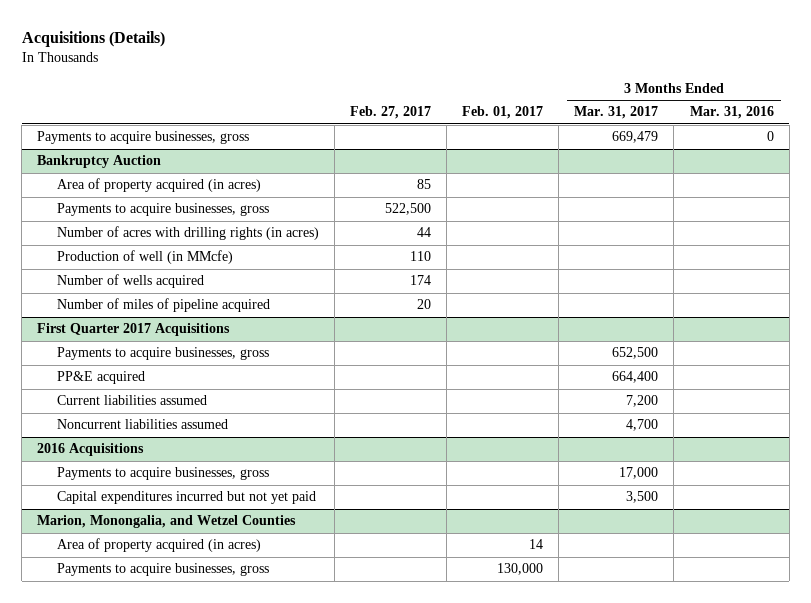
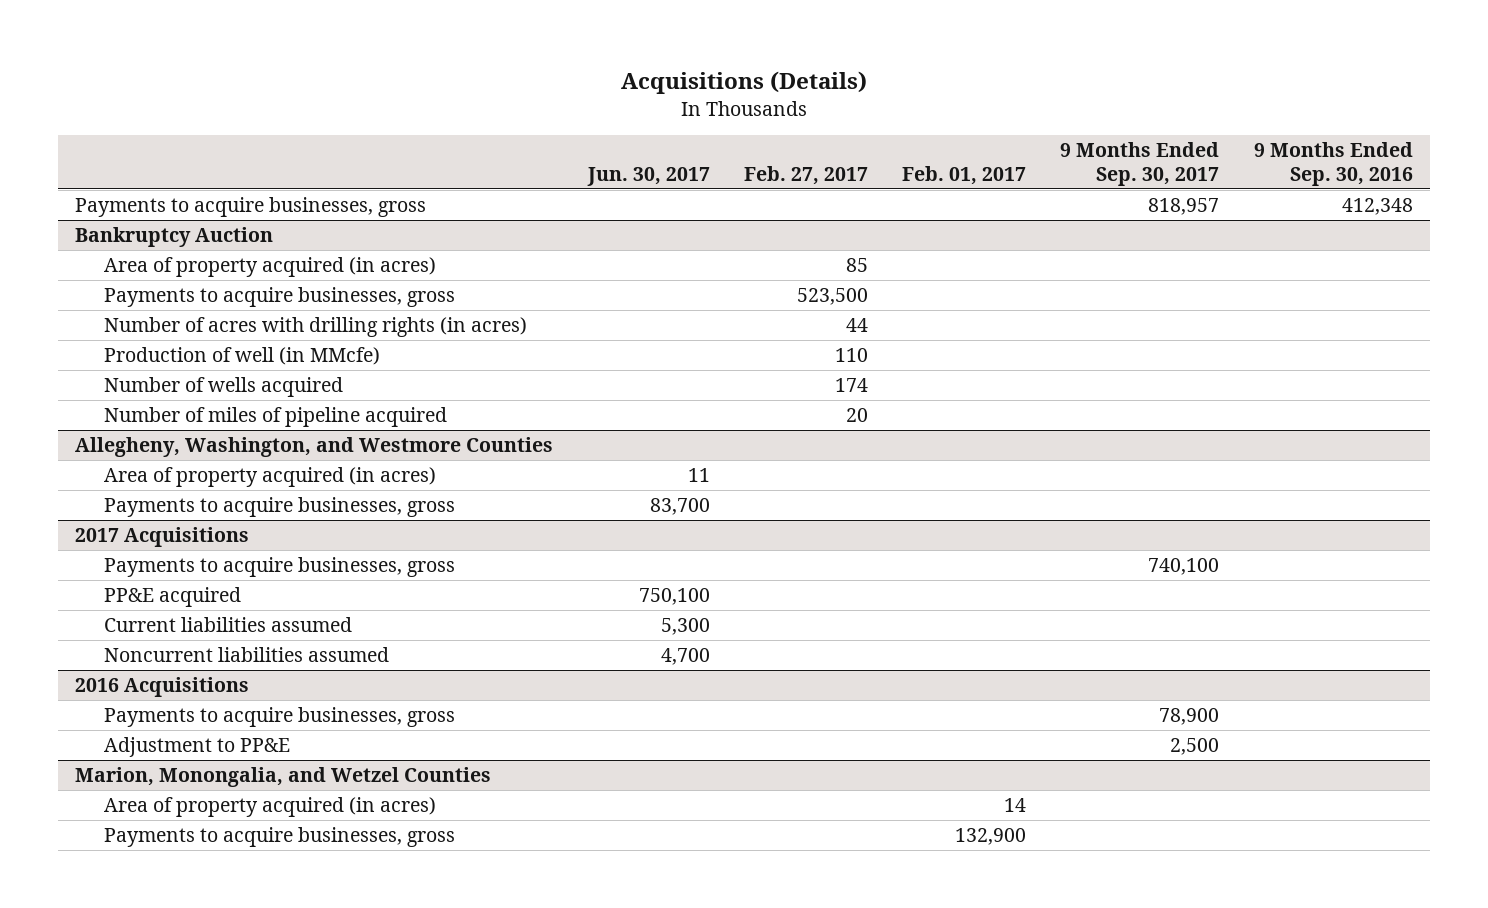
- | Feb. 27, 2017 | Feb. 01, 2017 | 3 Months Ended Mar. 31, 2017 | 3 Months Ended Mar. 31, 2016
+ | Jun. 30, 2017 | Feb. 27, 2017 | Feb. 01, 2017 | 9 Months Ended Sep. 30, 2017 | 9 Months Ended Sep. 30, 2016
@ Bankruptcy Auction
- Payments to acquire businesses, gross | 522,500 | | |
+ Payments to acquire businesses, gross | | 523,500 | | |
- First Quarter 2017 Acquisitions
- Payments to acquire businesses, gross | | | 652,500 |
- PP&E acquired | | | 664,400 |
- Current liabilities assumed | | | 7,200 |
- Noncurrent liabilities assumed | | | 4,700 |
+ Allegheny, Washington, and Westmore Counties
+ Area of property acquired (in acres) | 11 | | | |
+ Payments to acquire businesses, gross | 83,700 | | | |
+ 2017 Acquisitions
+ Payments to acquire businesses, gross | | | | 740,100 |
+ PP&E acquired | 750,100 | | | |
+ Current liabilities assumed | 5,300 | | | |
+ Noncurrent liabilities assumed | 4,700 | | | |
@ 2016 Acquisitions
- Capital expenditures incurred but not yet paid | | | 3,500 |
+ Adjustment to PP&E | | | | 2,500 |
@ Marion, Monongalia, and Wetzel Counties
- Payments to acquire businesses, gross | | 130,000 | |
+ Payments to acquire businesses, gross | | | 132,900 | |

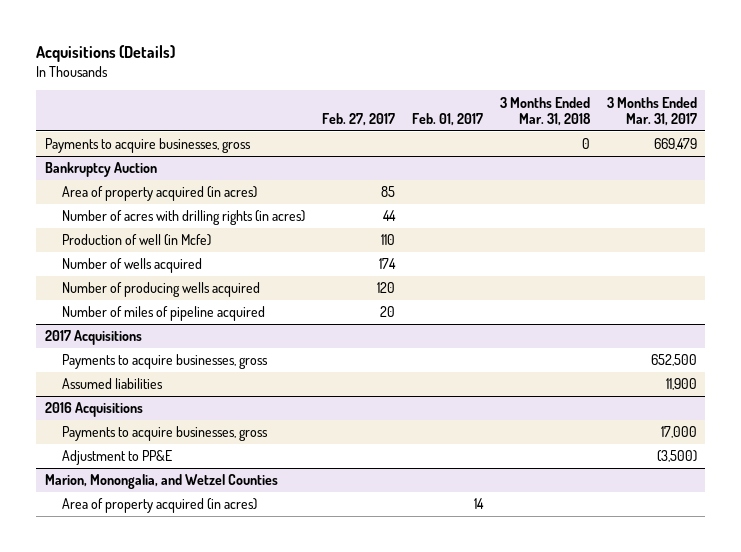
- | Jun. 30, 2017 | Feb. 27, 2017 | Feb. 01, 2017 | 9 Months Ended Sep. 30, 2017 | 9 Months Ended Sep. 30, 2016
+ | Feb. 27, 2017 | Feb. 01, 2017 | 3 Months Ended Mar. 31, 2018 | 3 Months Ended Mar. 31, 2017
@ Bankruptcy Auction
- Payments to acquire businesses, gross | | 523,500 | | |
- Production of well (in MMcfe) | | 110 | | |
+ Production of well (in Mcfe) | 110 | | |
+ Number of producing wells acquired | 120 | | |
- Allegheny, Washington, and Westmore Counties
- Area of property acquired (in acres) | 11 | | | |
- Payments to acquire businesses, gross | 83,700 | | | |
@ 2017 Acquisitions
- PP&E acquired | 750,100 | | | |
- Current liabilities assumed | 5,300 | | | |
- Noncurrent liabilities assumed | 4,700 | | | |
+ Assumed liabilities | | | | 11,900
@ Marion, Monongalia, and Wetzel Counties
- Payments to acquire businesses, gross | | | 132,900 | |

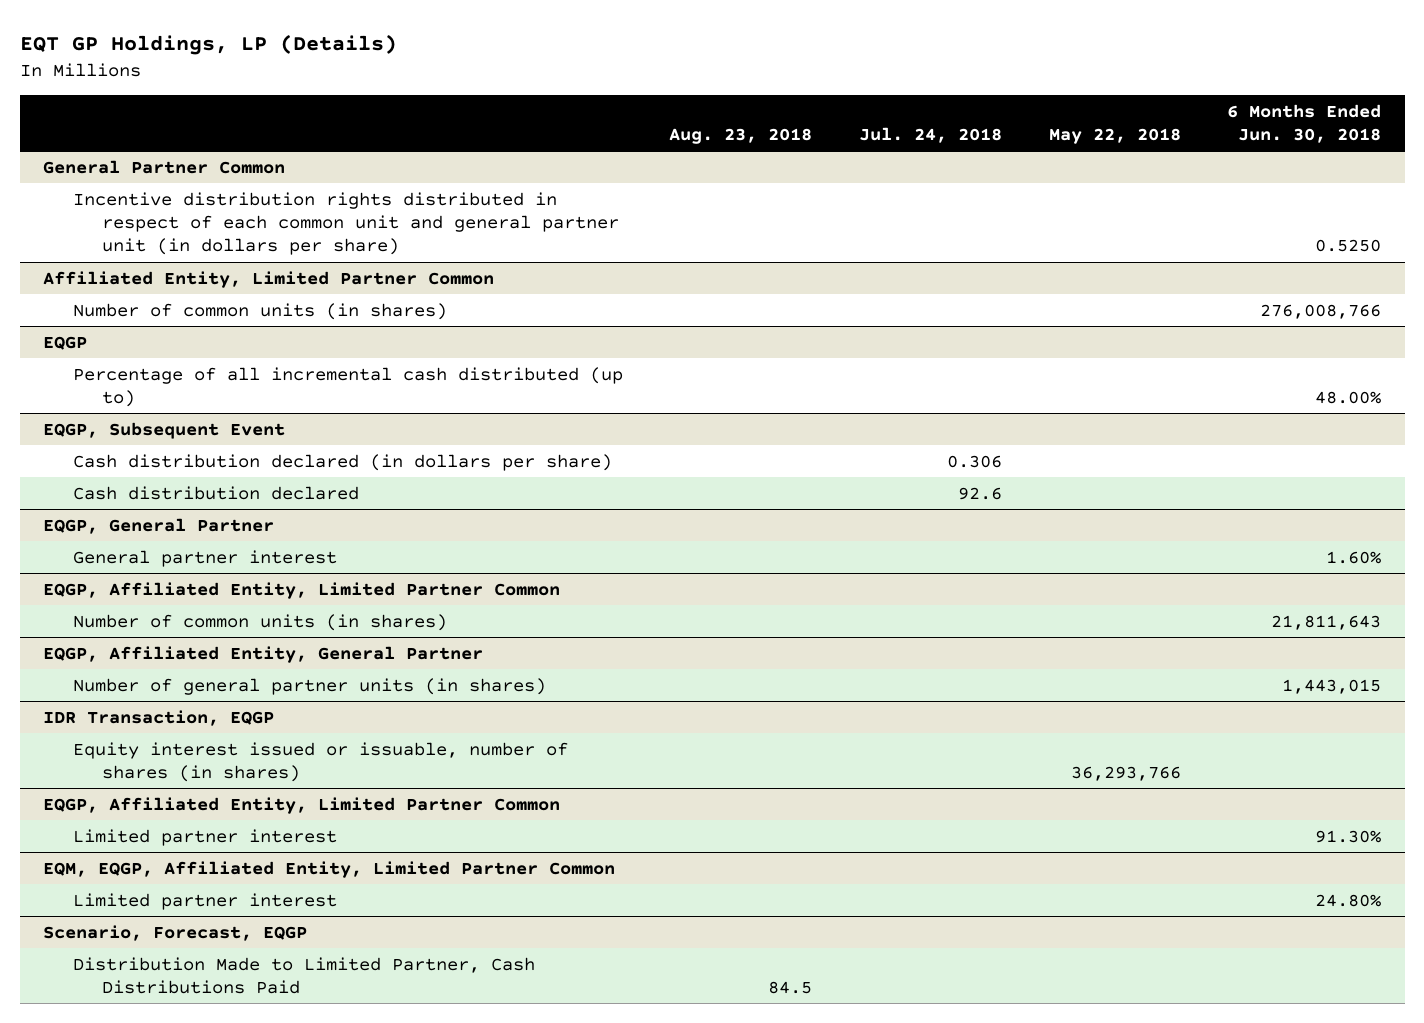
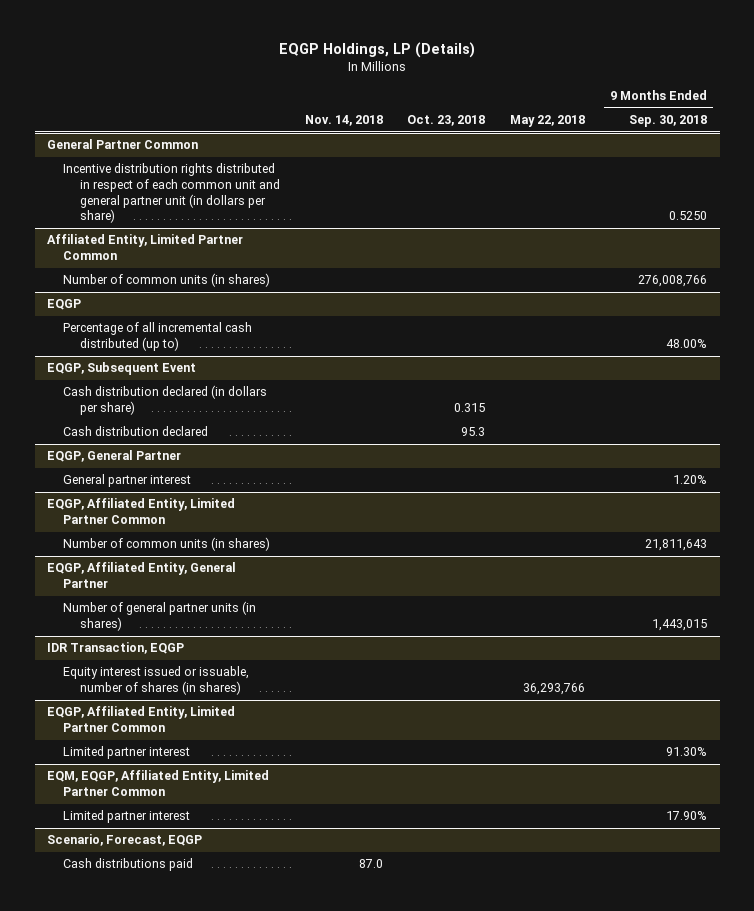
- EQT GP Holdings, LP (Details)
+ EQGP Holdings, LP (Details)
- | Aug. 23, 2018 | Jul. 24, 2018 | May 22, 2018 | 6 Months Ended Jun. 30, 2018
+ | Nov. 14, 2018 | Oct. 23, 2018 | May 22, 2018 | 9 Months Ended Sep. 30, 2018
@ Scenario, Forecast, EQGP
- Distribution Made to Limited Partner, Cash Distributions Paid | 84.5 | | |
+ Cash distributions paid | 87.0 | | |

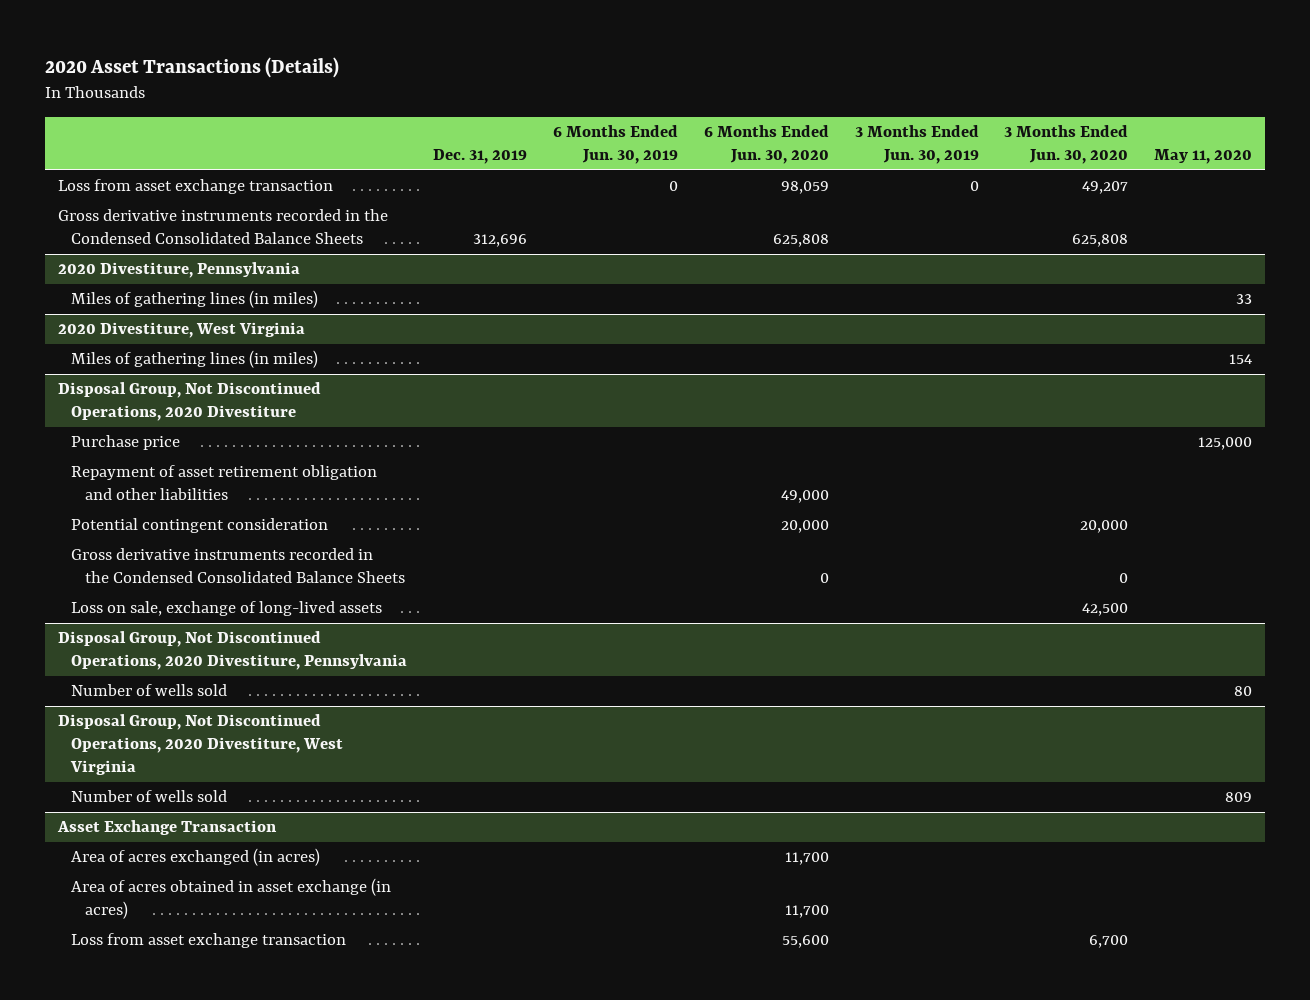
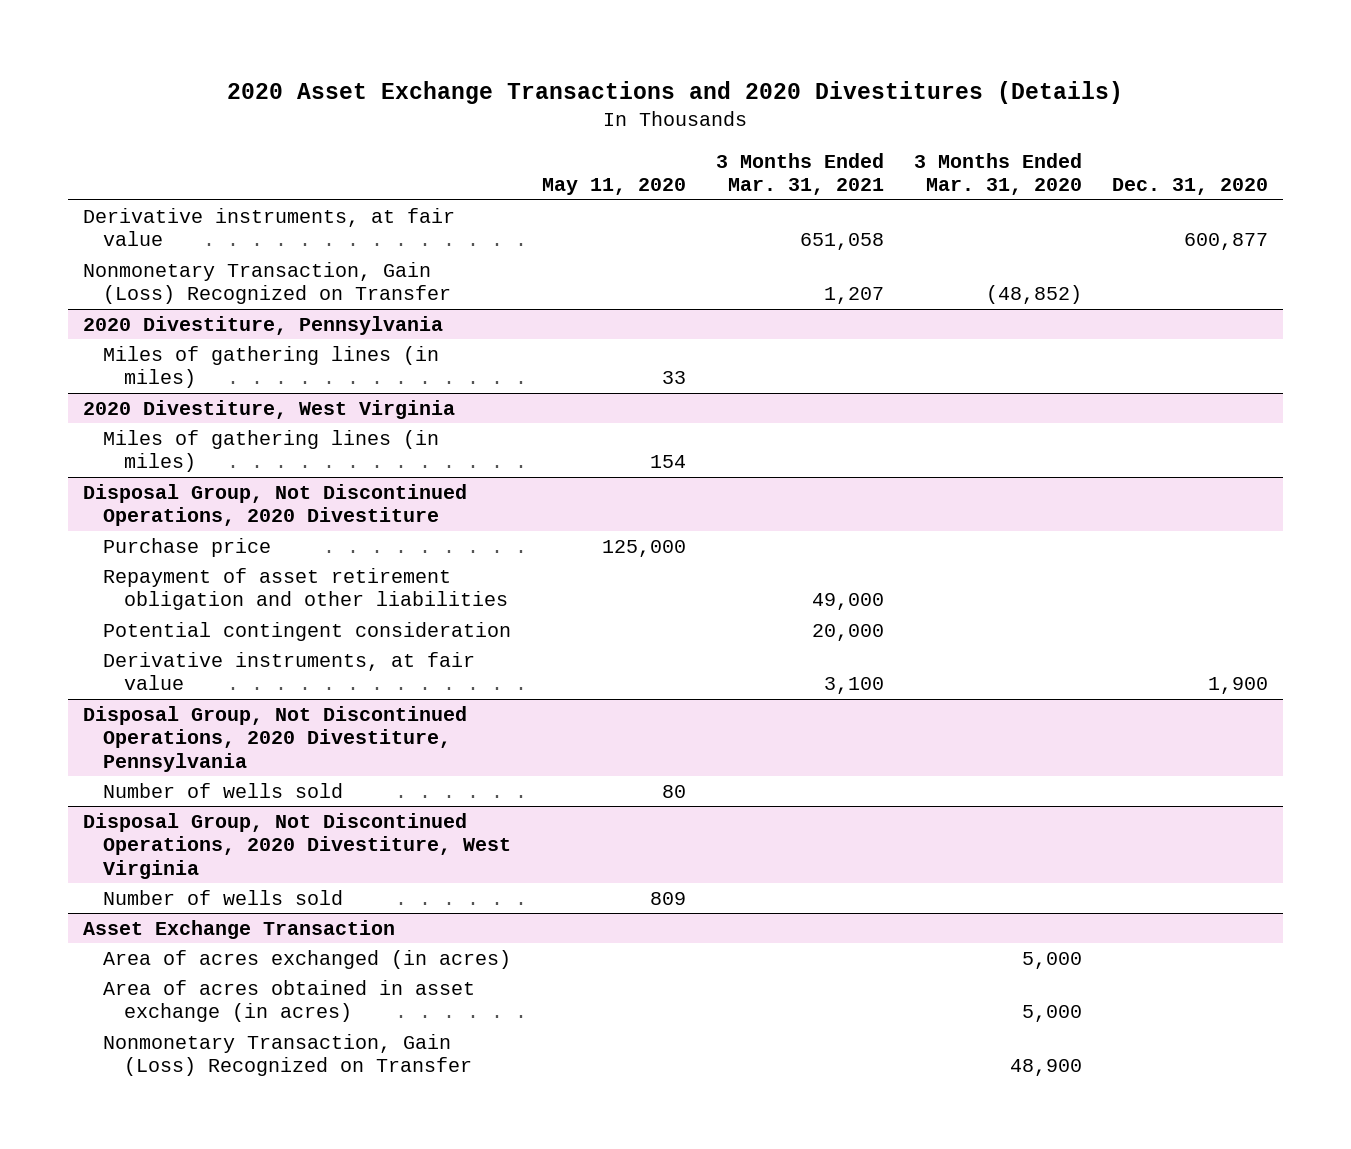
- 2020 Asset Transactions (Details)
+ 2020 Asset Exchange Transactions and 2020 Divestitures (Details)
- | Dec. 31, 2019 | 6 Months Ended Jun. 30, 2019 | 6 Months Ended Jun. 30, 2020 | 3 Months Ended Jun. 30, 2019 | 3 Months Ended Jun. 30, 2020 | May 11, 2020
+ | May 11, 2020 | 3 Months Ended Mar. 31, 2021 | 3 Months Ended Mar. 31, 2020 | Dec. 31, 2020
- Loss from asset exchange transaction | | 0 | 98,059 | 0 | 49,207 |
- Gross derivative instruments recorded in the Condensed Consolidated Balance Sheets | 312,696 | | 625,808 | | 625,808 |
+ Derivative instruments, at fair value | | 651,058 | | 600,877
+ Nonmonetary Transaction, Gain (Loss) Recognized on Transfer | | 1,207 | (48,852) |
@ Disposal Group, Not Discontinued Operations, 2020 Divestiture
- Gross derivative instruments recorded in the Condensed Consolidated Balance Sheets | | | 0 | | 0 |
- Loss on sale, exchange of long-lived assets | | | | | 42,500 |
+ Derivative instruments, at fair value | | 3,100 | | 1,900
@ Asset Exchange Transaction
- Loss from asset exchange transaction | | | 55,600 | | 6,700 |
+ Nonmonetary Transaction, Gain (Loss) Recognized on Transfer | | | 48,900 |

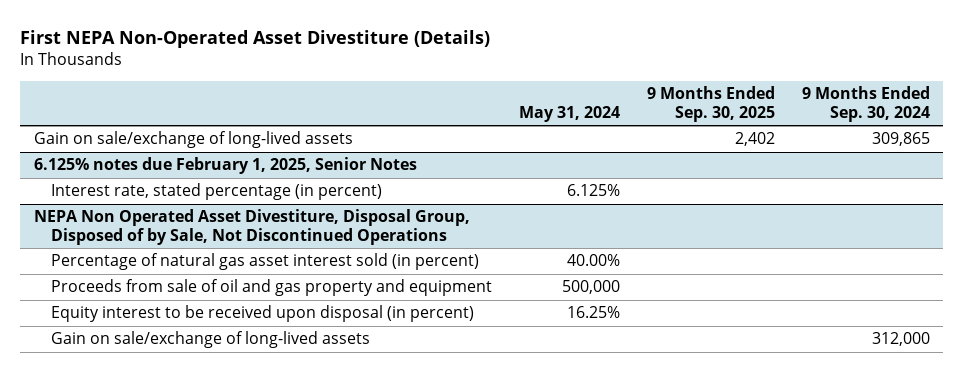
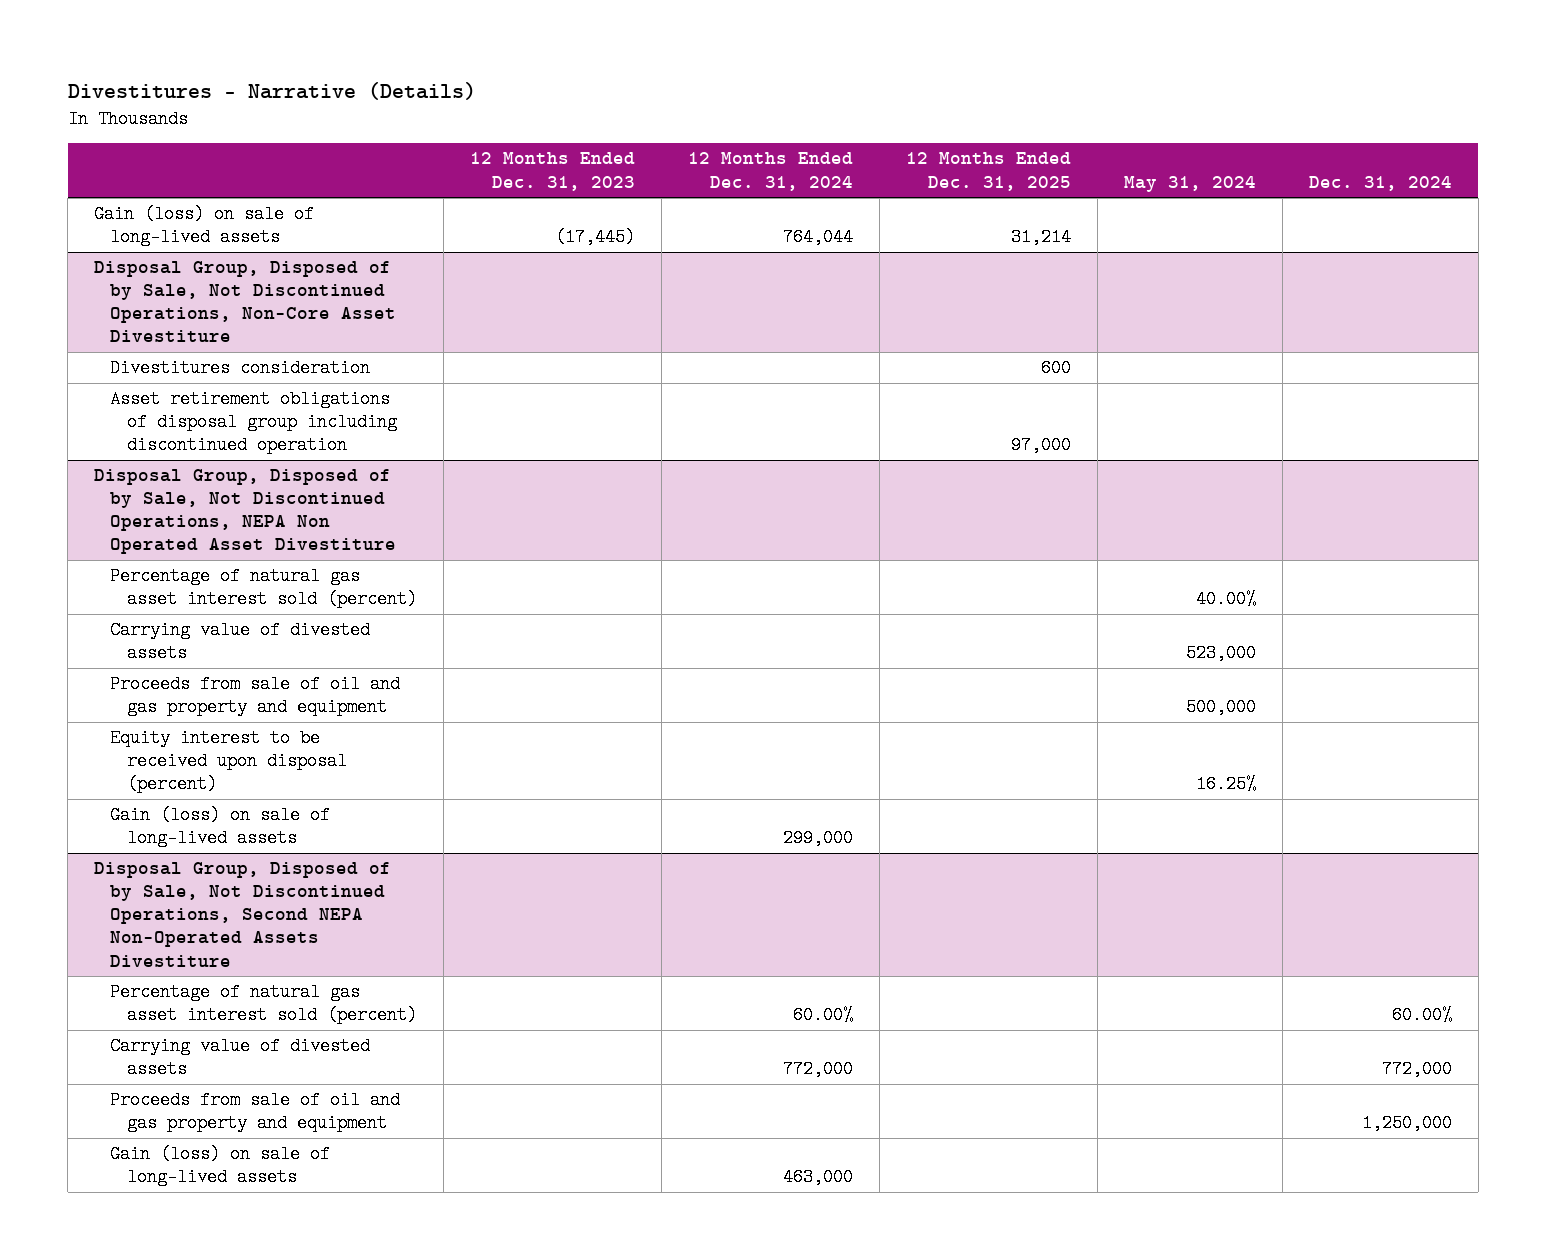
- First NEPA Non-Operated Asset Divestiture (Details)
+ Divestitures - Narrative (Details)
- | May 31, 2024 | 9 Months Ended Sep. 30, 2025 | 9 Months Ended Sep. 30, 2024
+ | 12 Months Ended Dec. 31, 2023 | 12 Months Ended Dec. 31, 2024 | 12 Months Ended Dec. 31, 2025 | May 31, 2024 | Dec. 31, 2024
- Gain on sale/exchange of long-lived assets | | 2,402 | 309,865
- 6.125% notes due February 1, 2025, Senior Notes
- Interest rate, stated percentage (in percent) | 6.125% | |
- NEPA Non Operated Asset Divestiture, Disposal Group, Disposed of by Sale, Not Discontinued Operations
- Percentage of natural gas asset interest sold (in percent) | 40.00% | |
+ Gain (loss) on sale of long-lived assets | (17,445) | 764,044 | 31,214 | |
+ Disposal Group, Disposed of by Sale, Not Discontinued Operations, Non-Core Asset Divestiture
+ Divestitures consideration | | | 600 | |
+ Asset retirement obligations of disposal group including discontinued operation | | | 97,000 | |
+ Disposal Group, Disposed of by Sale, Not Discontinued Operations, NEPA Non Operated Asset Divestiture
+ Percentage of natural gas asset interest sold (percent) | | | | 40.00% |
+ Carrying value of divested assets | | | | 523,000 |
- Equity interest to be received upon disposal (in percent) | 16.25% | |
- Gain on sale/exchange of long-lived assets | | | 312,000
+ Equity interest to be received upon disposal (percent) | | | | 16.25% |
+ Gain (loss) on sale of long-lived assets | | 299,000 | | |
+ Disposal Group, Disposed of by Sale, Not Discontinued Operations, Second NEPA Non-Operated Assets Divestiture
+ Percentage of natural gas asset interest sold (percent) | | 60.00% | | | 60.00%
+ Carrying value of divested assets | | 772,000 | | | 772,000
+ Proceeds from sale of oil and gas property and equipment | | | | | 1,250,000
+ Gain (loss) on sale of long-lived assets | | 463,000 | | |

